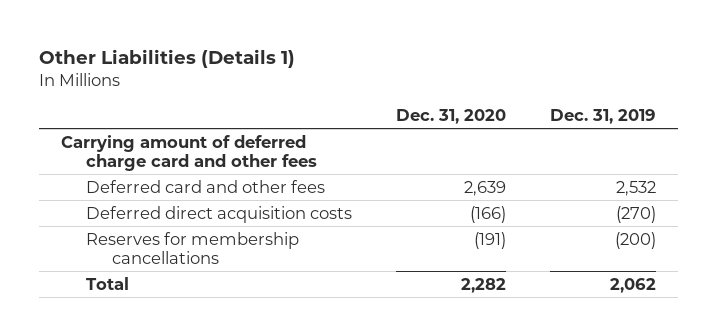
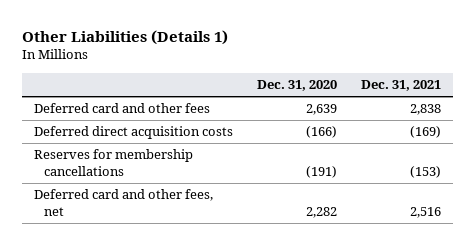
- | Dec. 31, 2020 | Dec. 31, 2019
+ | Dec. 31, 2020 | Dec. 31, 2021
- Carrying amount of deferred charge card and other fees
- Total | 2,282 | 2,062
+ Deferred card and other fees, net | 2,282 | 2,516

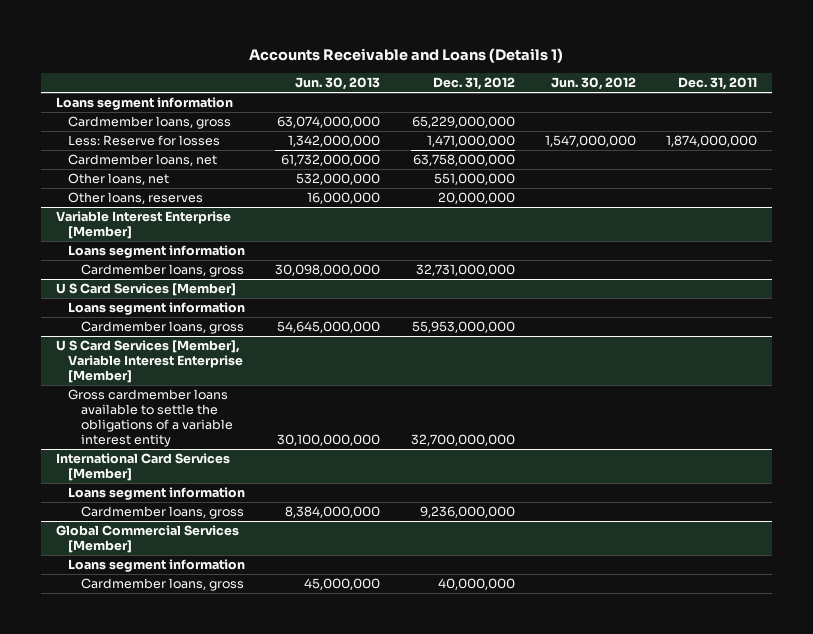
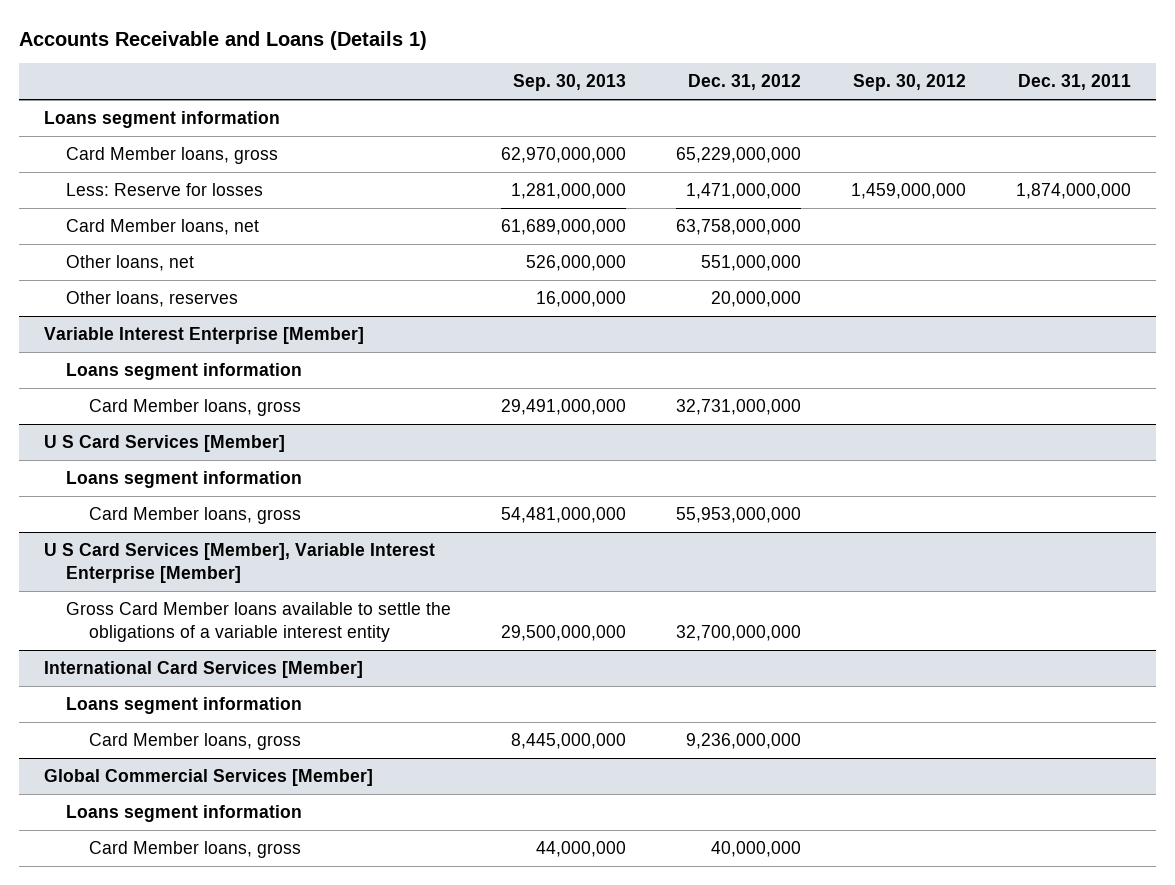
- | Jun. 30, 2013 | Dec. 31, 2012 | Jun. 30, 2012 | Dec. 31, 2011
+ | Sep. 30, 2013 | Dec. 31, 2012 | Sep. 30, 2012 | Dec. 31, 2011
- Cardmember loans, gross | 63,074,000,000 | 65,229,000,000 | |
+ Card Member loans, gross | 62,970,000,000 | 65,229,000,000 | |
- Cardmember loans, net | 61,732,000,000 | 63,758,000,000 | |
+ Card Member loans, net | 61,689,000,000 | 63,758,000,000 | |
@ Variable Interest Enterprise [Member]
- Cardmember loans, gross | 30,098,000,000 | 32,731,000,000 | |
+ Card Member loans, gross | 29,491,000,000 | 32,731,000,000 | |
@ U S Card Services [Member]
- Cardmember loans, gross | 54,645,000,000 | 55,953,000,000 | |
+ Card Member loans, gross | 54,481,000,000 | 55,953,000,000 | |
@ U S Card Services [Member], Variable Interest Enterprise [Member]
- Gross cardmember loans available to settle the obligations of a variable interest entity | 30,100,000,000 | 32,700,000,000 | |
+ Gross Card Member loans available to settle the obligations of a variable interest entity | 29,500,000,000 | 32,700,000,000 | |
@ International Card Services [Member]
- Cardmember loans, gross | 8,384,000,000 | 9,236,000,000 | |
+ Card Member loans, gross | 8,445,000,000 | 9,236,000,000 | |
@ Global Commercial Services [Member]
- Cardmember loans, gross | 45,000,000 | 40,000,000 | |
+ Card Member loans, gross | 44,000,000 | 40,000,000 | |

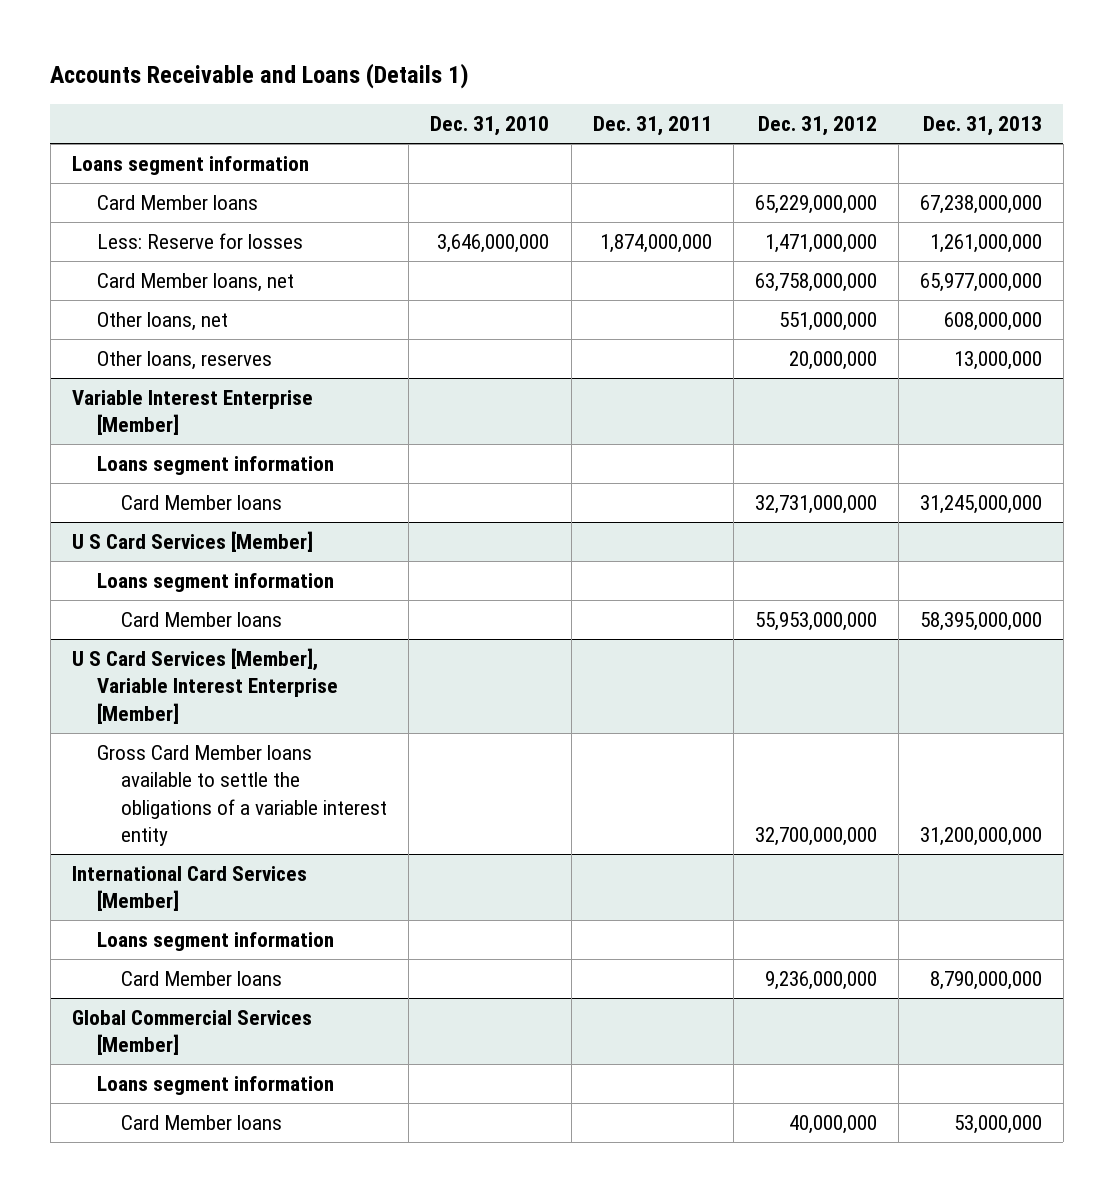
- | Sep. 30, 2013 | Dec. 31, 2012 | Sep. 30, 2012 | Dec. 31, 2011
+ | Dec. 31, 2010 | Dec. 31, 2011 | Dec. 31, 2012 | Dec. 31, 2013
- Card Member loans, gross | 62,970,000,000 | 65,229,000,000 | |
+ Card Member loans | | | 65,229,000,000 | 67,238,000,000
@ Variable Interest Enterprise [Member]
- Card Member loans, gross | 29,491,000,000 | 32,731,000,000 | |
+ Card Member loans | | | 32,731,000,000 | 31,245,000,000
@ U S Card Services [Member]
- Card Member loans, gross | 54,481,000,000 | 55,953,000,000 | |
+ Card Member loans | | | 55,953,000,000 | 58,395,000,000
@ International Card Services [Member]
- Card Member loans, gross | 8,445,000,000 | 9,236,000,000 | |
+ Card Member loans | | | 9,236,000,000 | 8,790,000,000
@ Global Commercial Services [Member]
- Card Member loans, gross | 44,000,000 | 40,000,000 | |
+ Card Member loans | | | 40,000,000 | 53,000,000

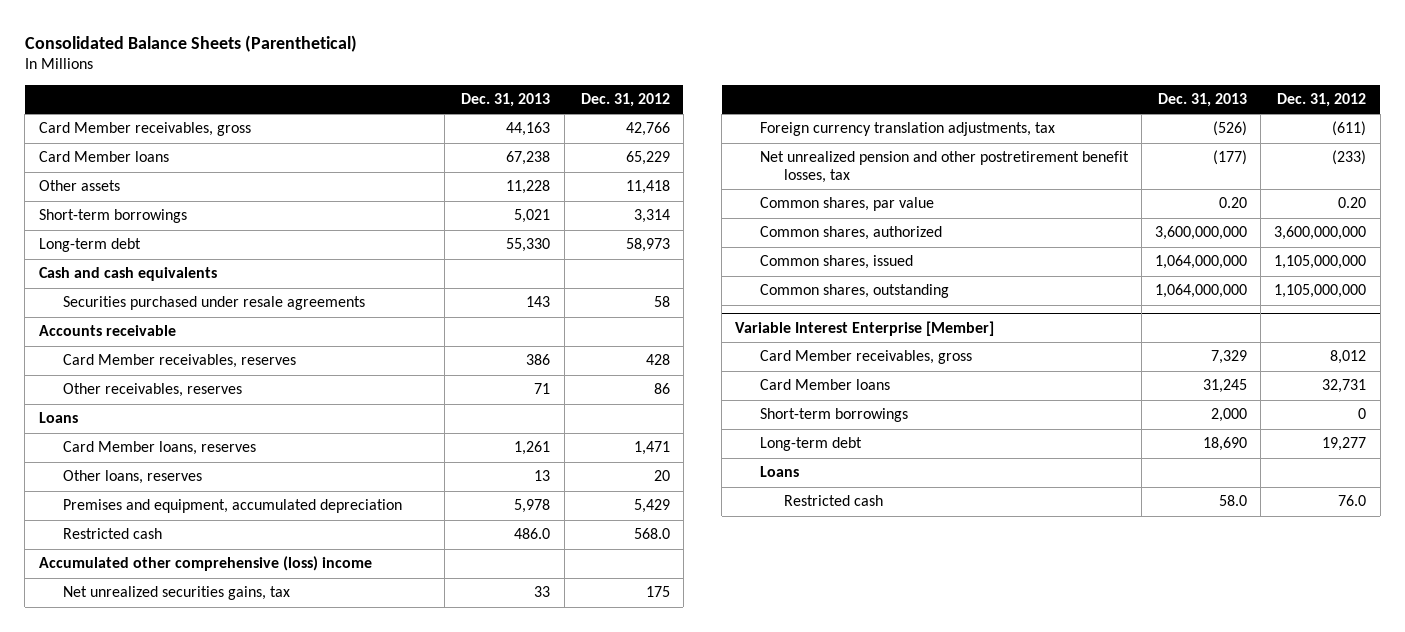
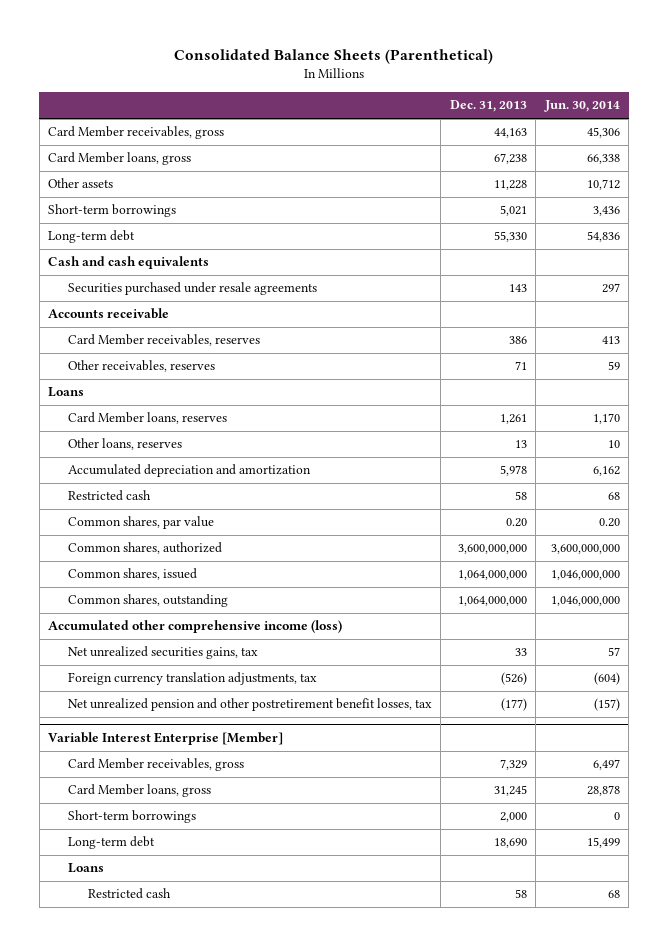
- | Dec. 31, 2013 | Dec. 31, 2012
+ | Dec. 31, 2013 | Jun. 30, 2014
- Card Member loans | 67,238 | 65,229
+ Card Member loans, gross | 67,238 | 66,338
- Premises and equipment, accumulated depreciation | 5,978 | 5,429
- Restricted cash | 486.0 | 568.0
- Accumulated other comprehensive (loss) income
+ Accumulated depreciation and amortization | 5,978 | 6,162
+ Restricted cash | 58 | 68
+ Accumulated other comprehensive income (loss)
moved down: Net unrealized securities gains, tax | 33 | 57
moved down: Foreign currency translation adjustments, tax | (526) | (604)
moved down: Net unrealized pension and other postretirement benefit losses, tax | (177) | (157)
@ Variable Interest Enterprise [Member]
- Card Member loans | 31,245 | 32,731
+ Card Member loans, gross | 31,245 | 28,878
- Restricted cash | 58.0 | 76.0
+ Restricted cash | 58 | 68

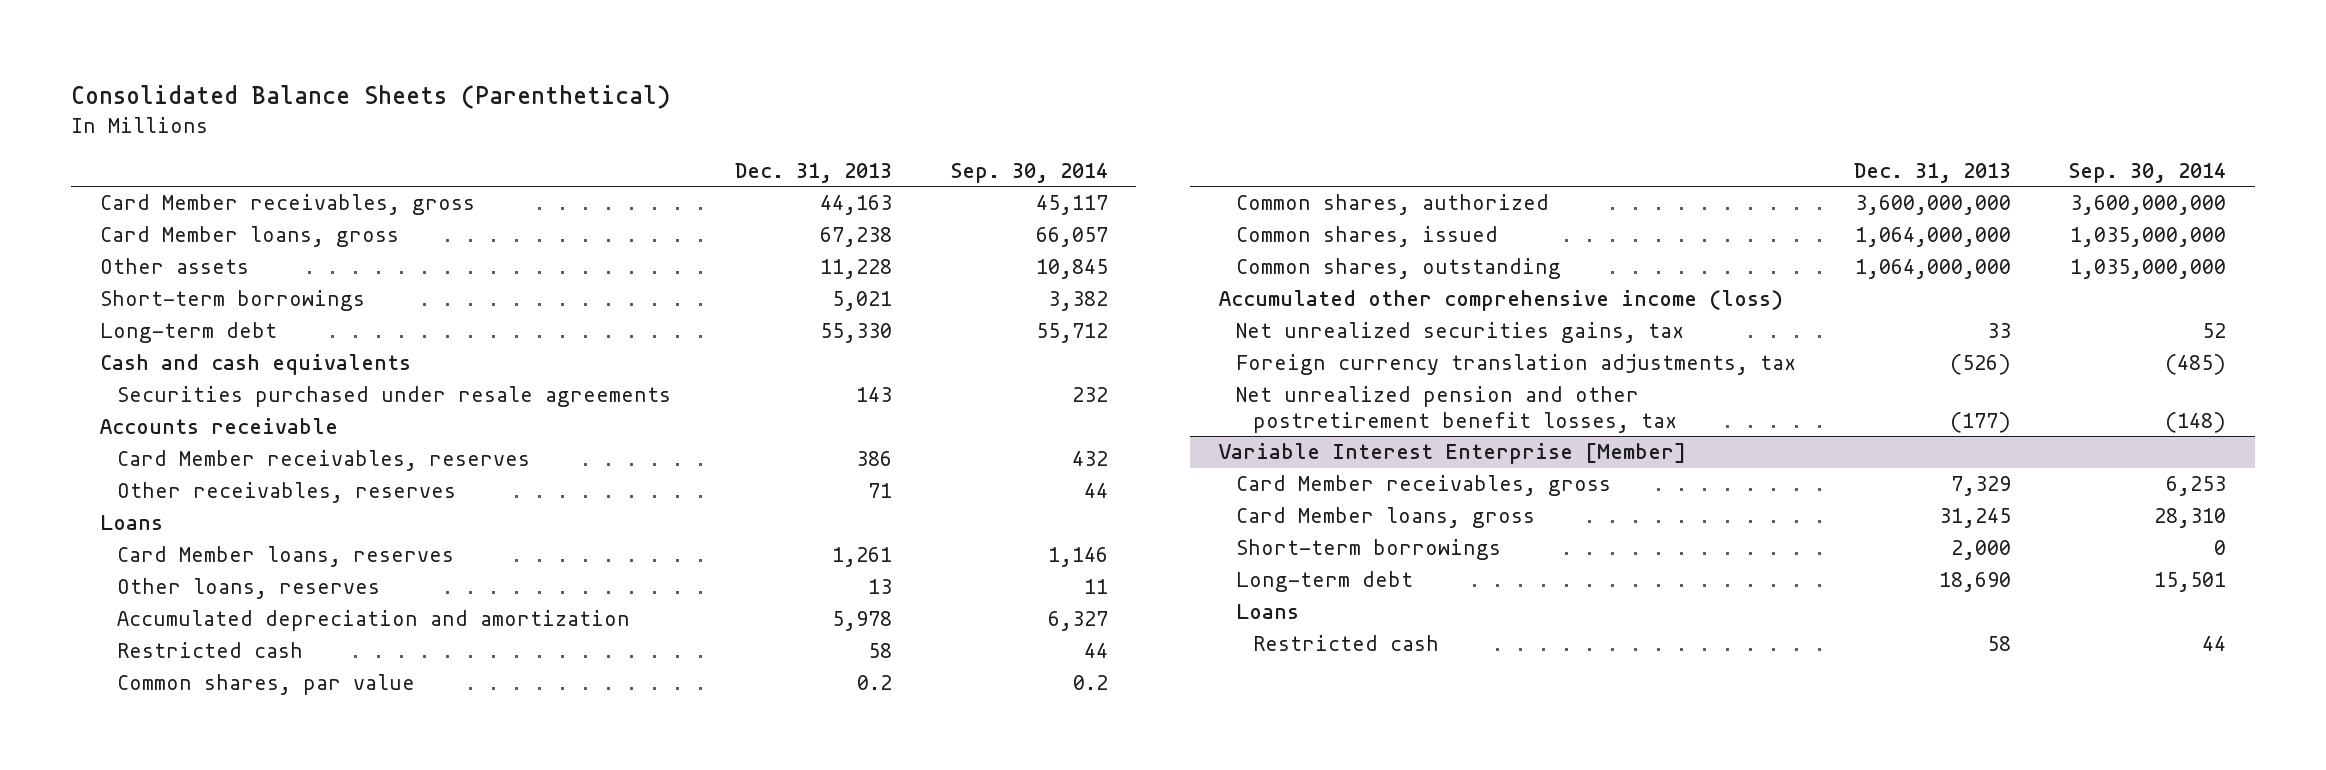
- | Dec. 31, 2013 | Jun. 30, 2014
+ | Dec. 31, 2013 | Sep. 30, 2014
- Common shares, par value | 0.20 | 0.20
+ Common shares, par value | 0.2 | 0.2

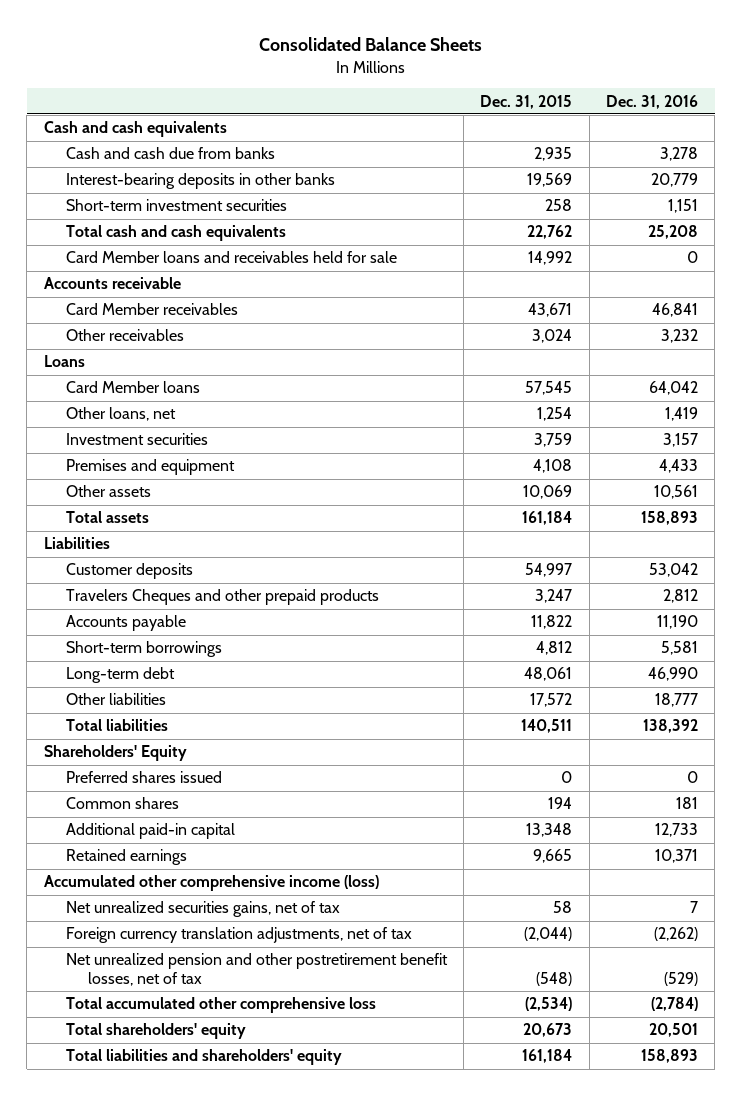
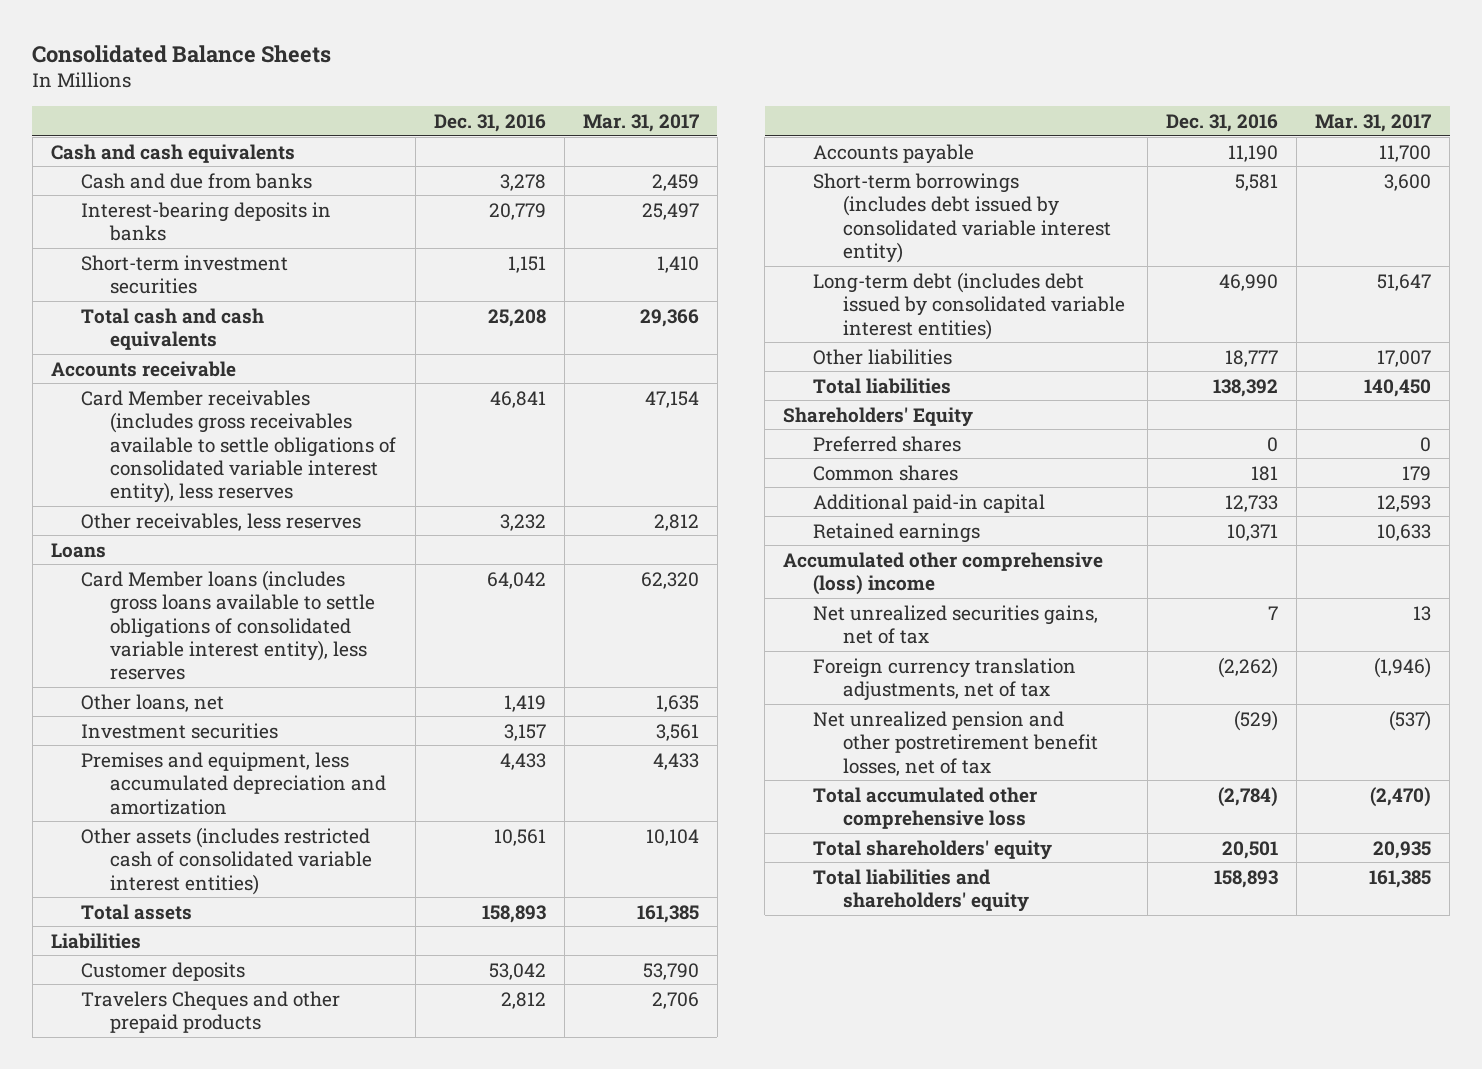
- | Dec. 31, 2015 | Dec. 31, 2016
+ | Dec. 31, 2016 | Mar. 31, 2017
- Cash and cash due from banks | 2,935 | 3,278
- Interest-bearing deposits in other banks | 19,569 | 20,779
+ Cash and due from banks | 3,278 | 2,459
+ Interest-bearing deposits in banks | 20,779 | 25,497
- Card Member loans and receivables held for sale | 14,992 | 0
- Card Member receivables | 43,671 | 46,841
- Other receivables | 3,024 | 3,232
+ Card Member receivables (includes gross receivables available to settle obligations of consolidated variable interest entity), less reserves | 46,841 | 47,154
+ Other receivables, less reserves | 3,232 | 2,812
- Card Member loans | 57,545 | 64,042
+ Card Member loans (includes gross loans available to settle obligations of consolidated variable interest entity), less reserves | 64,042 | 62,320
- Premises and equipment | 4,108 | 4,433
- Other assets | 10,069 | 10,561
+ Premises and equipment, less accumulated depreciation and amortization | 4,433 | 4,433
+ Other assets (includes restricted cash of consolidated variable interest entities) | 10,561 | 10,104
- Short-term borrowings | 4,812 | 5,581
- Long-term debt | 48,061 | 46,990
+ Short-term borrowings (includes debt issued by consolidated variable interest entity) | 5,581 | 3,600
+ Long-term debt (includes debt issued by consolidated variable interest entities) | 46,990 | 51,647
- Preferred shares issued | 0 | 0
+ Preferred shares | 0 | 0
- Accumulated other comprehensive income (loss)
+ Accumulated other comprehensive (loss) income

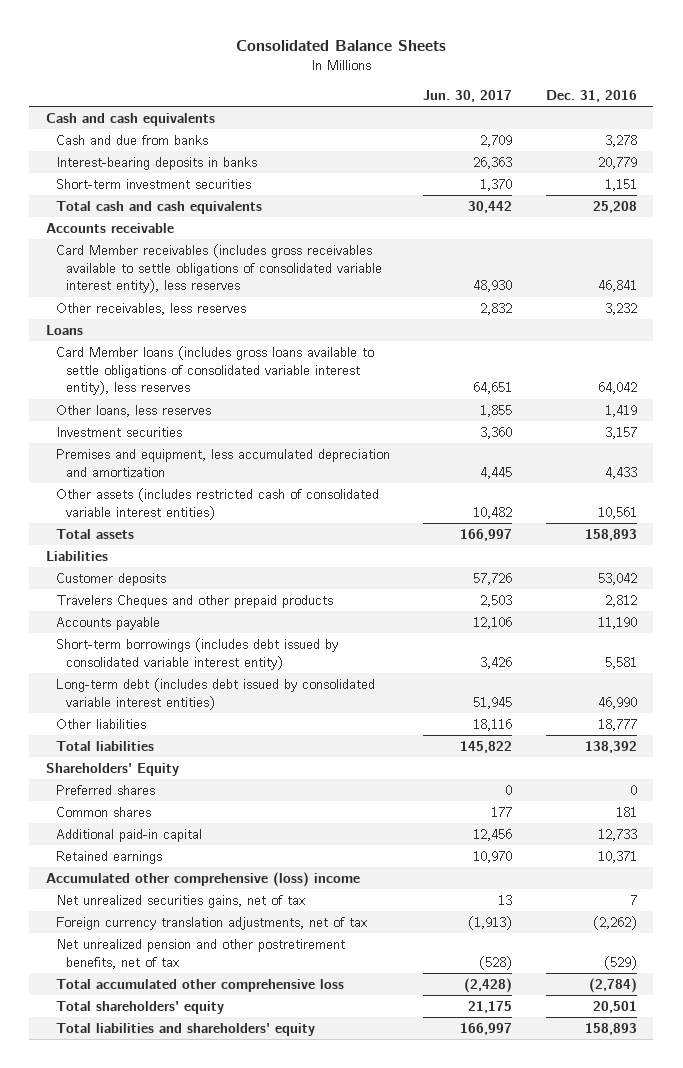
- | Dec. 31, 2016 | Mar. 31, 2017
+ | Jun. 30, 2017 | Dec. 31, 2016
- Other loans, net | 1,419 | 1,635
+ Other loans, less reserves | 1,855 | 1,419
- Net unrealized pension and other postretirement benefit losses, net of tax | (529) | (537)
+ Net unrealized pension and other postretirement benefits, net of tax | (528) | (529)

